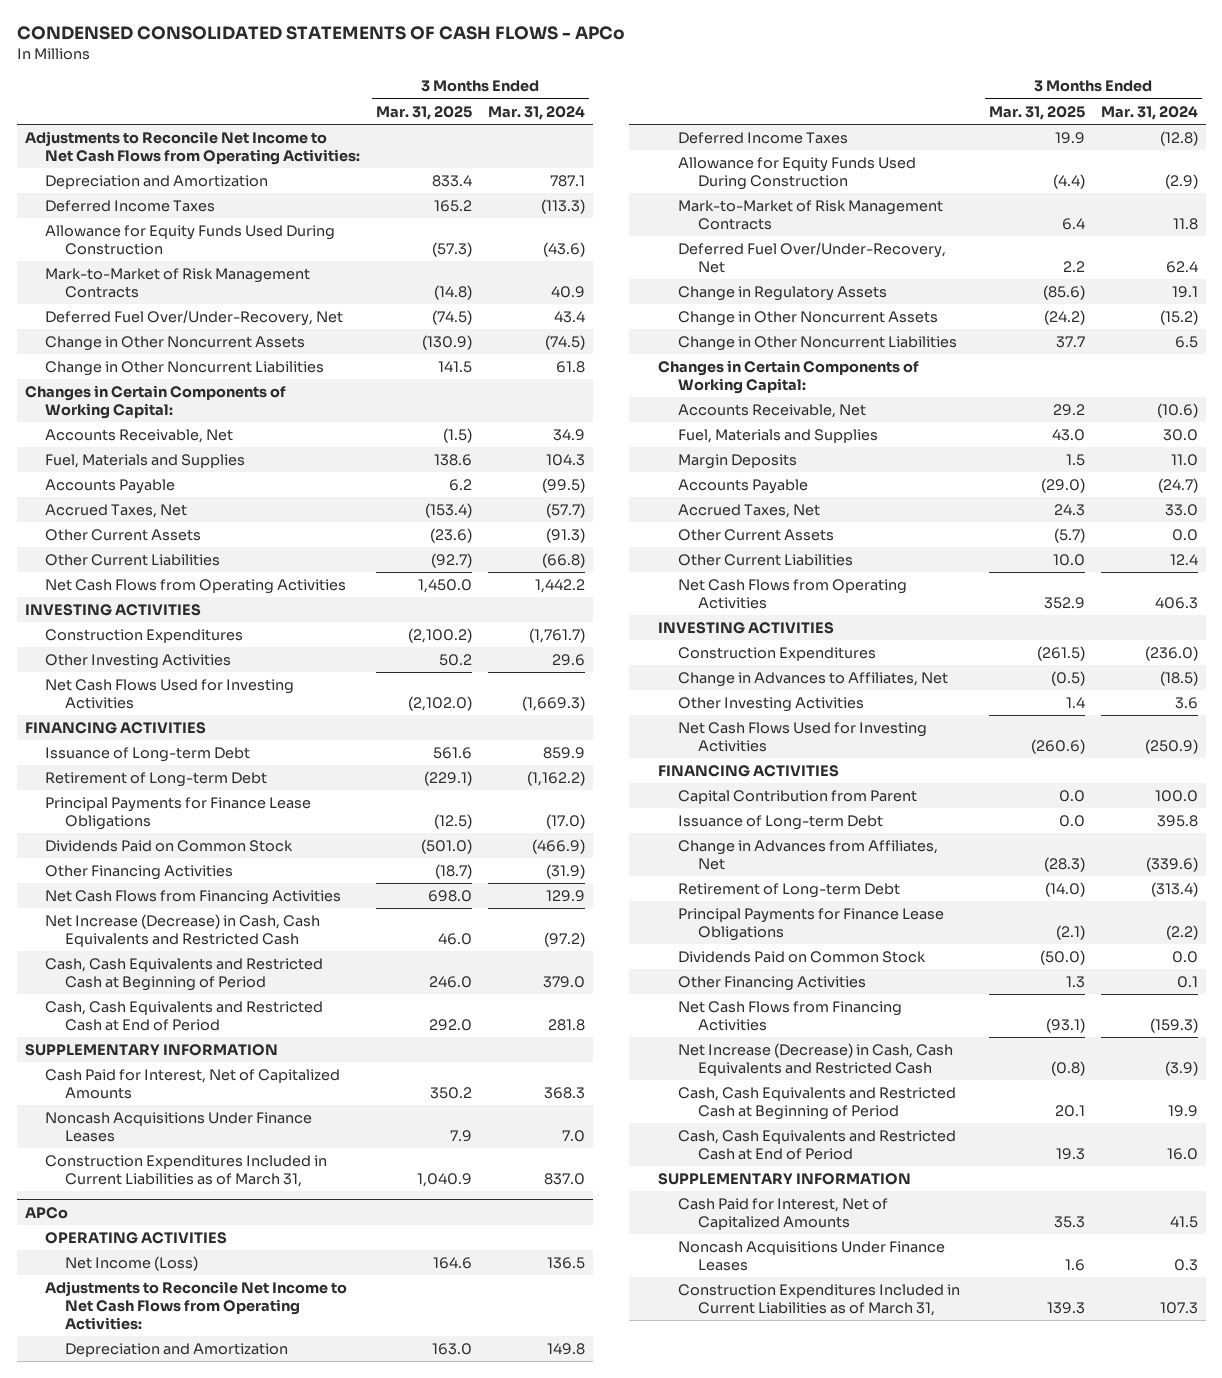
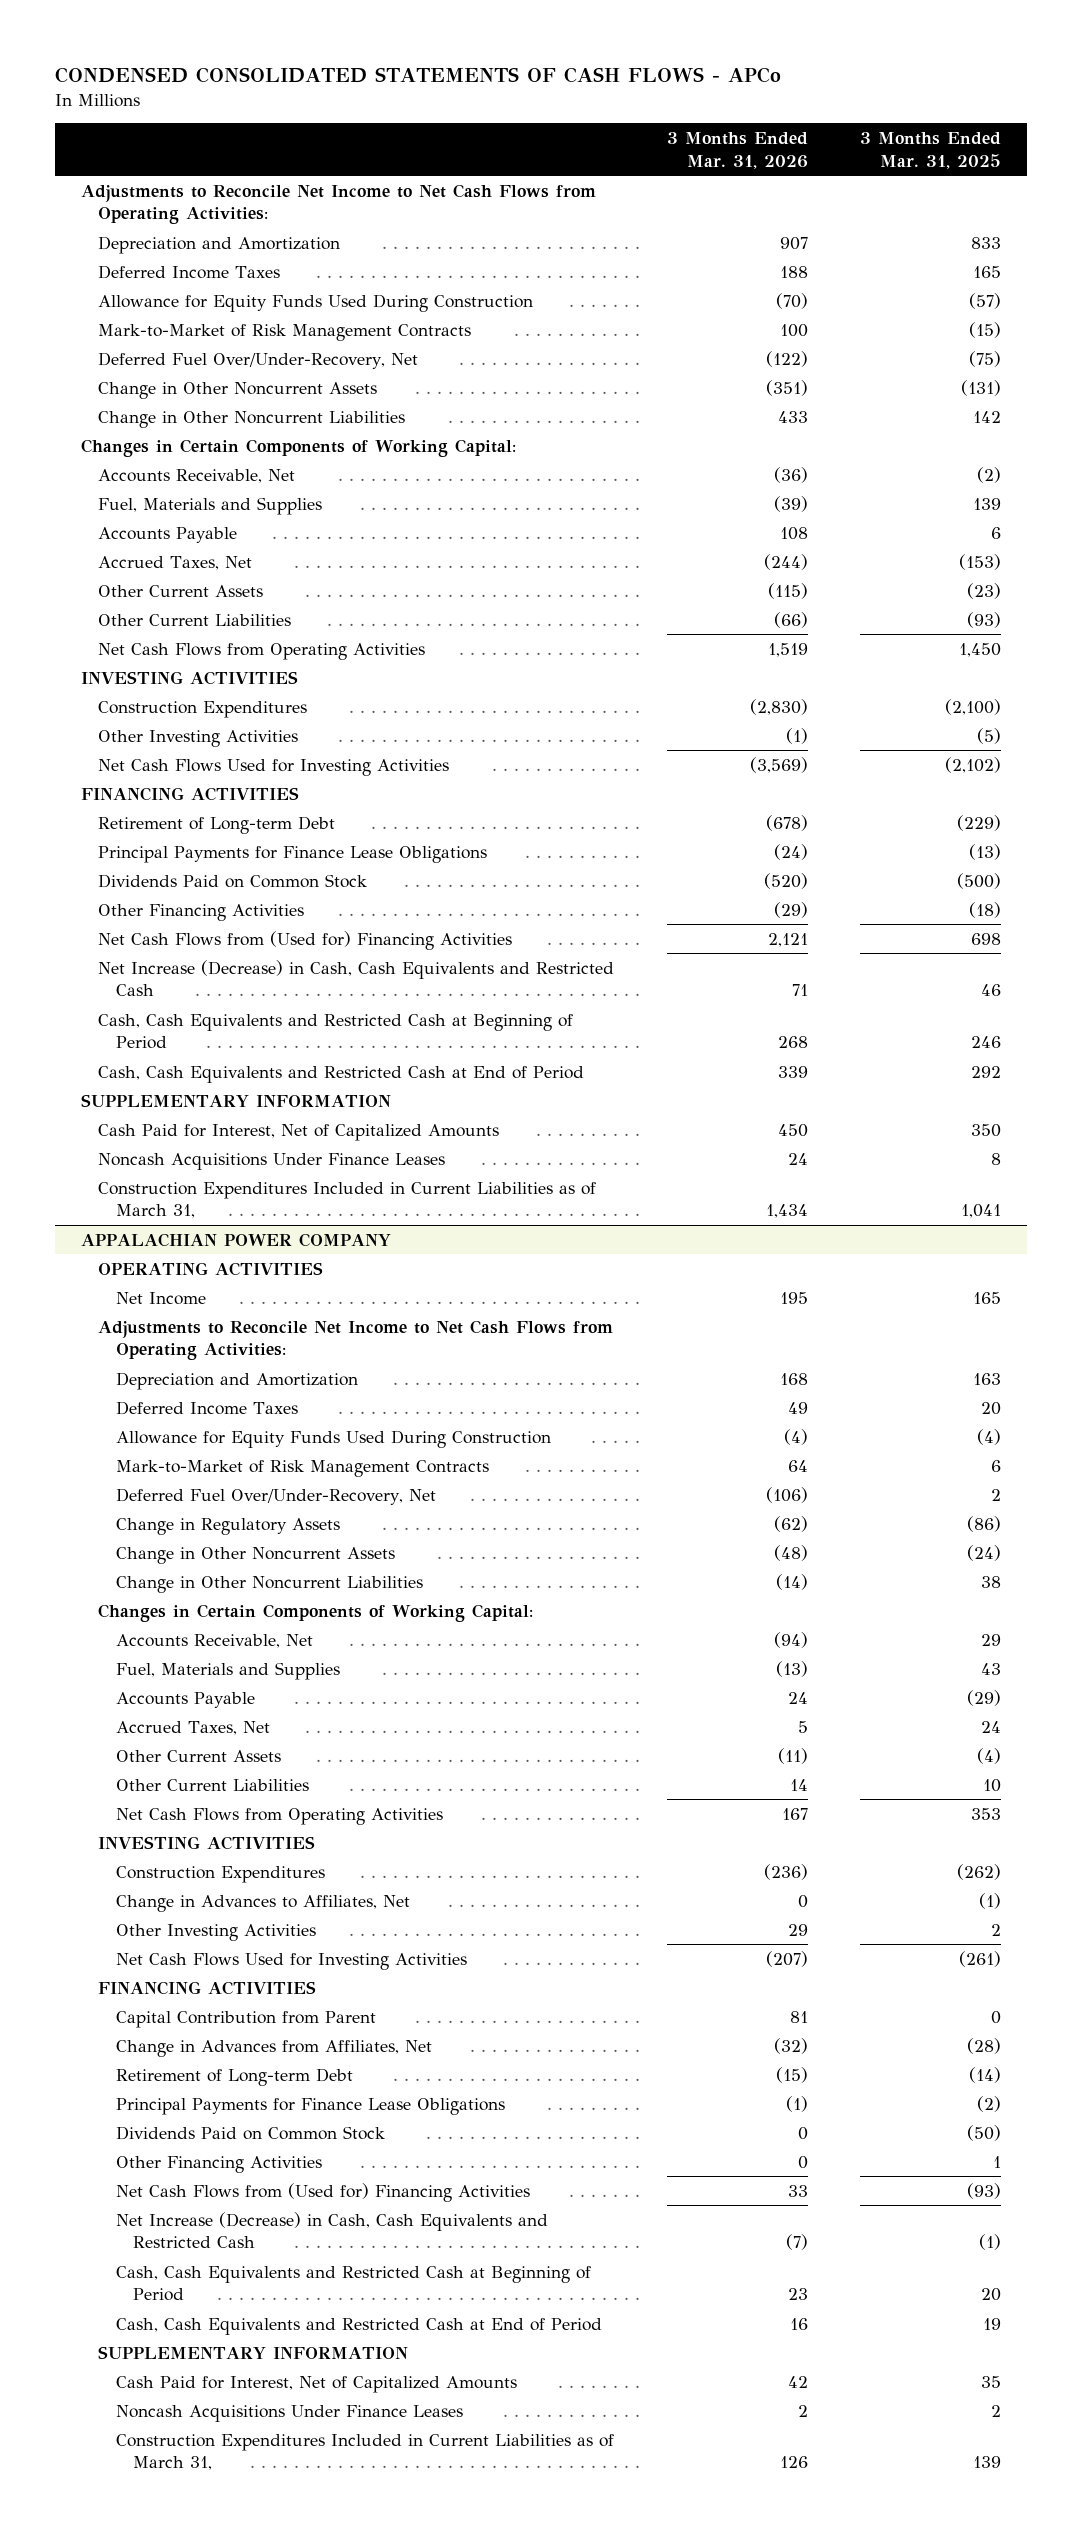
- | 3 Months Ended Mar. 31, 2025 | 3 Months Ended Mar. 31, 2024
+ | 3 Months Ended Mar. 31, 2026 | 3 Months Ended Mar. 31, 2025
- Depreciation and Amortization | 833.4 | 787.1
- Deferred Income Taxes | 165.2 | (113.3)
- Allowance for Equity Funds Used During Construction | (57.3) | (43.6)
- Mark-to-Market of Risk Management Contracts | (14.8) | 40.9
- Deferred Fuel Over/Under-Recovery, Net | (74.5) | 43.4
- Change in Other Noncurrent Assets | (130.9) | (74.5)
- Change in Other Noncurrent Liabilities | 141.5 | 61.8
+ Depreciation and Amortization | 907 | 833
+ Deferred Income Taxes | 188 | 165
+ Allowance for Equity Funds Used During Construction | (70) | (57)
+ Mark-to-Market of Risk Management Contracts | 100 | (15)
+ Deferred Fuel Over/Under-Recovery, Net | (122) | (75)
+ Change in Other Noncurrent Assets | (351) | (131)
+ Change in Other Noncurrent Liabilities | 433 | 142
- Accounts Receivable, Net | (1.5) | 34.9
- Fuel, Materials and Supplies | 138.6 | 104.3
- Accounts Payable | 6.2 | (99.5)
- Accrued Taxes, Net | (153.4) | (57.7)
- Other Current Assets | (23.6) | (91.3)
- Other Current Liabilities | (92.7) | (66.8)
- Net Cash Flows from Operating Activities | 1,450.0 | 1,442.2
+ Accounts Receivable, Net | (36) | (2)
+ Fuel, Materials and Supplies | (39) | 139
+ Accounts Payable | 108 | 6
+ Accrued Taxes, Net | (244) | (153)
+ Other Current Assets | (115) | (23)
+ Other Current Liabilities | (66) | (93)
+ Net Cash Flows from Operating Activities | 1,519 | 1,450
- Construction Expenditures | (2,100.2) | (1,761.7)
- Other Investing Activities | 50.2 | 29.6
- Net Cash Flows Used for Investing Activities | (2,102.0) | (1,669.3)
+ Construction Expenditures | (2,830) | (2,100)
+ Other Investing Activities | (1) | (5)
+ Net Cash Flows Used for Investing Activities | (3,569) | (2,102)
- Issuance of Long-term Debt | 561.6 | 859.9
- Retirement of Long-term Debt | (229.1) | (1,162.2)
- Principal Payments for Finance Lease Obligations | (12.5) | (17.0)
- Dividends Paid on Common Stock | (501.0) | (466.9)
- Other Financing Activities | (18.7) | (31.9)
- Net Cash Flows from Financing Activities | 698.0 | 129.9
- Net Increase (Decrease) in Cash, Cash Equivalents and Restricted Cash | 46.0 | (97.2)
- Cash, Cash Equivalents and Restricted Cash at Beginning of Period | 246.0 | 379.0
- Cash, Cash Equivalents and Restricted Cash at End of Period | 292.0 | 281.8
+ Retirement of Long-term Debt | (678) | (229)
+ Principal Payments for Finance Lease Obligations | (24) | (13)
+ Dividends Paid on Common Stock | (520) | (500)
+ Other Financing Activities | (29) | (18)
+ Net Cash Flows from (Used for) Financing Activities | 2,121 | 698
+ Net Increase (Decrease) in Cash, Cash Equivalents and Restricted Cash | 71 | 46
+ Cash, Cash Equivalents and Restricted Cash at Beginning of Period | 268 | 246
+ Cash, Cash Equivalents and Restricted Cash at End of Period | 339 | 292
- Cash Paid for Interest, Net of Capitalized Amounts | 350.2 | 368.3
- Noncash Acquisitions Under Finance Leases | 7.9 | 7.0
- Construction Expenditures Included in Current Liabilities as of March 31, | 1,040.9 | 837.0
- APCo
+ Cash Paid for Interest, Net of Capitalized Amounts | 450 | 350
+ Noncash Acquisitions Under Finance Leases | 24 | 8
+ Construction Expenditures Included in Current Liabilities as of March 31, | 1,434 | 1,041
+ APPALACHIAN POWER COMPANY
- Net Income (Loss) | 164.6 | 136.5
+ Net Income | 195 | 165
- Depreciation and Amortization | 163.0 | 149.8
- Deferred Income Taxes | 19.9 | (12.8)
- Allowance for Equity Funds Used During Construction | (4.4) | (2.9)
- Mark-to-Market of Risk Management Contracts | 6.4 | 11.8
- Deferred Fuel Over/Under-Recovery, Net | 2.2 | 62.4
- Change in Regulatory Assets | (85.6) | 19.1
- Change in Other Noncurrent Assets | (24.2) | (15.2)
- Change in Other Noncurrent Liabilities | 37.7 | 6.5
+ Depreciation and Amortization | 168 | 163
+ Deferred Income Taxes | 49 | 20
+ Allowance for Equity Funds Used During Construction | (4) | (4)
+ Mark-to-Market of Risk Management Contracts | 64 | 6
+ Deferred Fuel Over/Under-Recovery, Net | (106) | 2
+ Change in Regulatory Assets | (62) | (86)
+ Change in Other Noncurrent Assets | (48) | (24)
+ Change in Other Noncurrent Liabilities | (14) | 38
- Accounts Receivable, Net | 29.2 | (10.6)
- Fuel, Materials and Supplies | 43.0 | 30.0
- Margin Deposits | 1.5 | 11.0
- Accounts Payable | (29.0) | (24.7)
- Accrued Taxes, Net | 24.3 | 33.0
- Other Current Assets | (5.7) | 0.0
- Other Current Liabilities | 10.0 | 12.4
- Net Cash Flows from Operating Activities | 352.9 | 406.3
+ Accounts Receivable, Net | (94) | 29
+ Fuel, Materials and Supplies | (13) | 43
+ Accounts Payable | 24 | (29)
+ Accrued Taxes, Net | 5 | 24
+ Other Current Assets | (11) | (4)
+ Other Current Liabilities | 14 | 10
+ Net Cash Flows from Operating Activities | 167 | 353
- Construction Expenditures | (261.5) | (236.0)
- Change in Advances to Affiliates, Net | (0.5) | (18.5)
- Other Investing Activities | 1.4 | 3.6
- Net Cash Flows Used for Investing Activities | (260.6) | (250.9)
+ Construction Expenditures | (236) | (262)
+ Change in Advances to Affiliates, Net | 0 | (1)
+ Other Investing Activities | 29 | 2
+ Net Cash Flows Used for Investing Activities | (207) | (261)
- Capital Contribution from Parent | 0.0 | 100.0
- Issuance of Long-term Debt | 0.0 | 395.8
- Change in Advances from Affiliates, Net | (28.3) | (339.6)
- Retirement of Long-term Debt | (14.0) | (313.4)
- Principal Payments for Finance Lease Obligations | (2.1) | (2.2)
- Dividends Paid on Common Stock | (50.0) | 0.0
- Other Financing Activities | 1.3 | 0.1
- Net Cash Flows from Financing Activities | (93.1) | (159.3)
- Net Increase (Decrease) in Cash, Cash Equivalents and Restricted Cash | (0.8) | (3.9)
- Cash, Cash Equivalents and Restricted Cash at Beginning of Period | 20.1 | 19.9
- Cash, Cash Equivalents and Restricted Cash at End of Period | 19.3 | 16.0
+ Capital Contribution from Parent | 81 | 0
+ Change in Advances from Affiliates, Net | (32) | (28)
+ Retirement of Long-term Debt | (15) | (14)
+ Principal Payments for Finance Lease Obligations | (1) | (2)
+ Dividends Paid on Common Stock | 0 | (50)
+ Other Financing Activities | 0 | 1
+ Net Cash Flows from (Used for) Financing Activities | 33 | (93)
+ Net Increase (Decrease) in Cash, Cash Equivalents and Restricted Cash | (7) | (1)
+ Cash, Cash Equivalents and Restricted Cash at Beginning of Period | 23 | 20
+ Cash, Cash Equivalents and Restricted Cash at End of Period | 16 | 19
- Cash Paid for Interest, Net of Capitalized Amounts | 35.3 | 41.5
- Noncash Acquisitions Under Finance Leases | 1.6 | 0.3
- Construction Expenditures Included in Current Liabilities as of March 31, | 139.3 | 107.3
+ Cash Paid for Interest, Net of Capitalized Amounts | 42 | 35
+ Noncash Acquisitions Under Finance Leases | 2 | 2
+ Construction Expenditures Included in Current Liabilities as of March 31, | 126 | 139

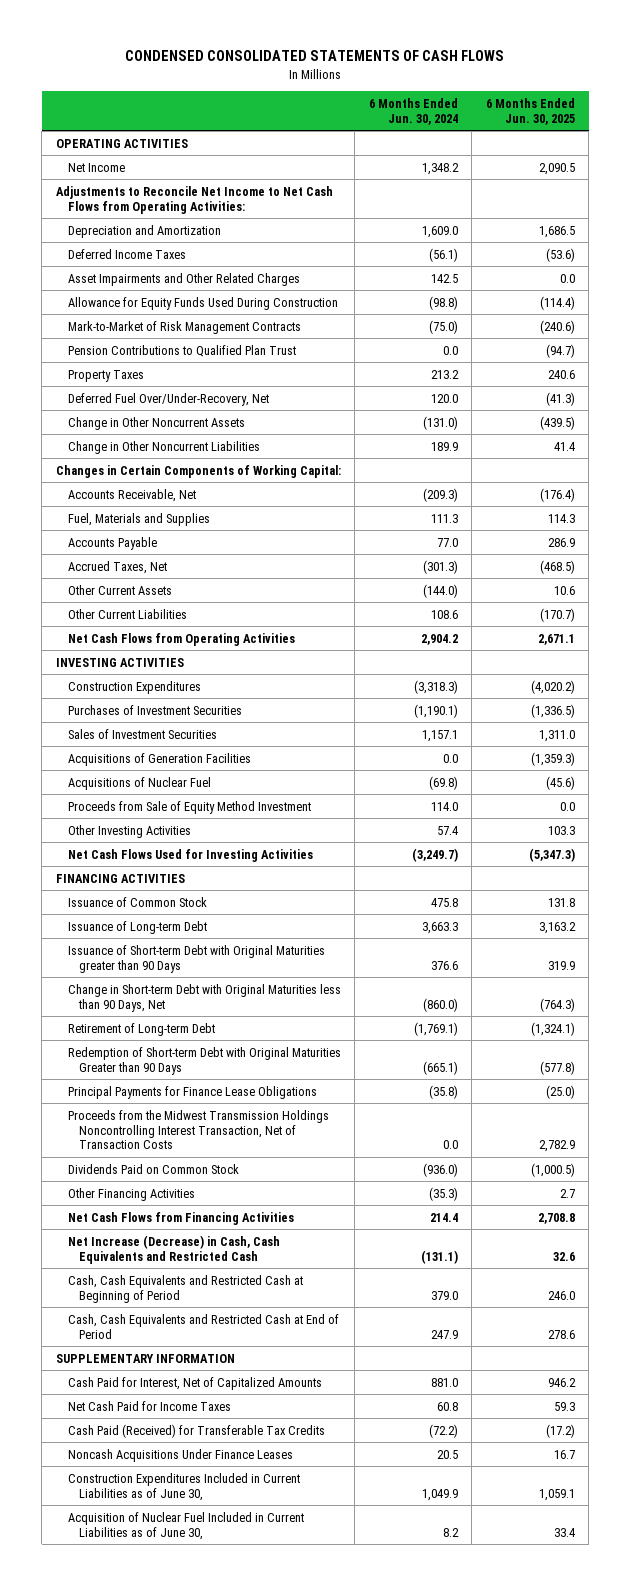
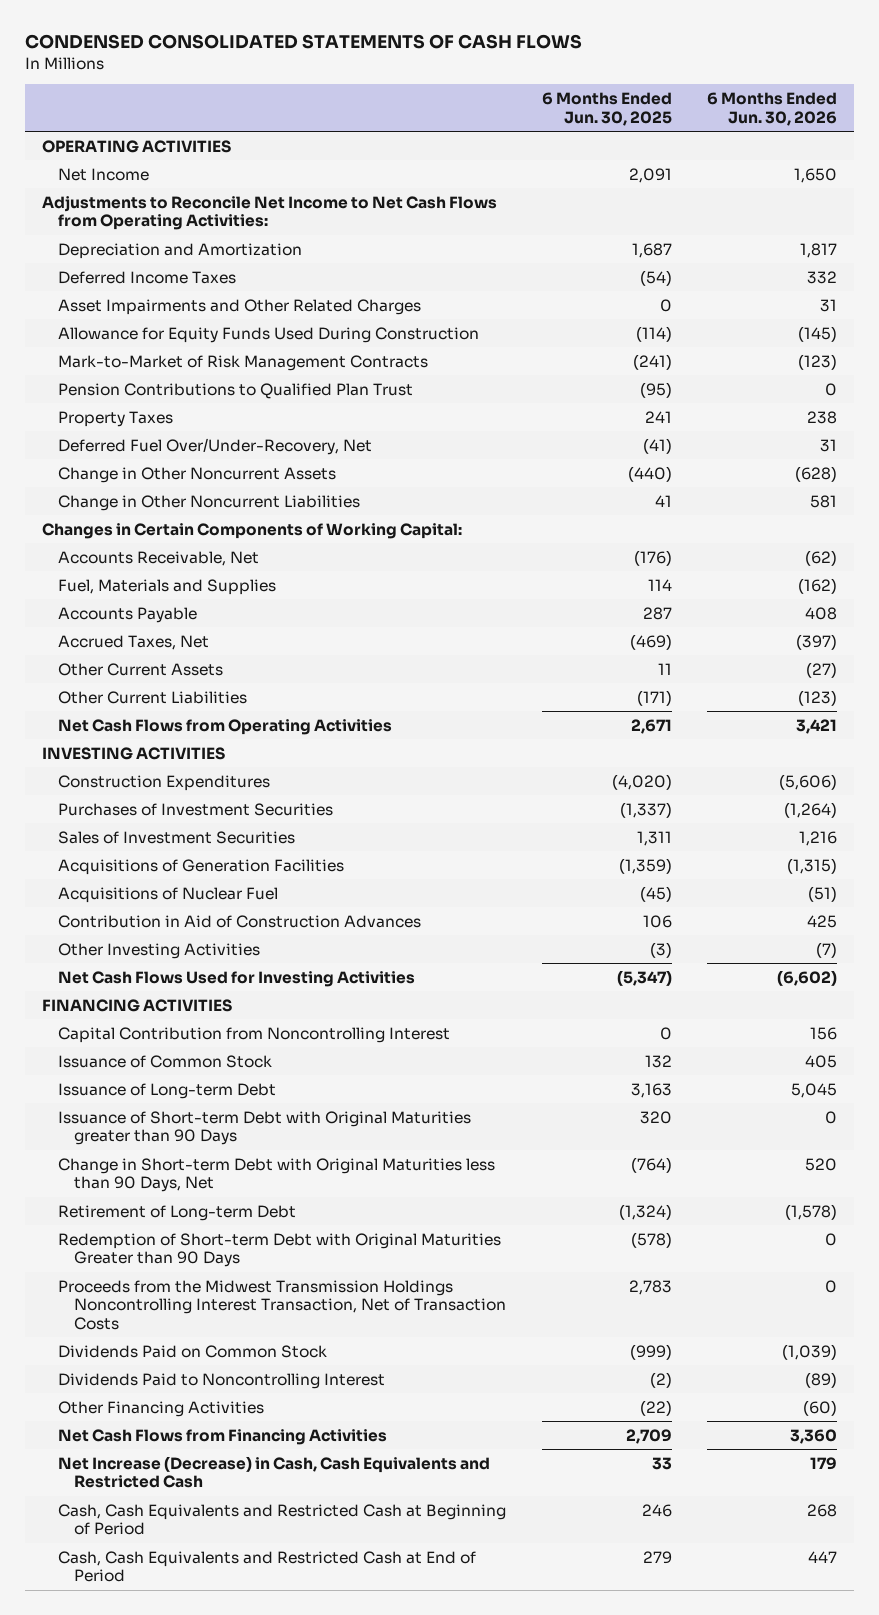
- | 6 Months Ended Jun. 30, 2024 | 6 Months Ended Jun. 30, 2025
+ | 6 Months Ended Jun. 30, 2025 | 6 Months Ended Jun. 30, 2026
- Net Income | 1,348.2 | 2,090.5
+ Net Income | 2,091 | 1,650
- Depreciation and Amortization | 1,609.0 | 1,686.5
- Deferred Income Taxes | (56.1) | (53.6)
- Asset Impairments and Other Related Charges | 142.5 | 0.0
- Allowance for Equity Funds Used During Construction | (98.8) | (114.4)
- Mark-to-Market of Risk Management Contracts | (75.0) | (240.6)
- Pension Contributions to Qualified Plan Trust | 0.0 | (94.7)
- Property Taxes | 213.2 | 240.6
- Deferred Fuel Over/Under-Recovery, Net | 120.0 | (41.3)
- Change in Other Noncurrent Assets | (131.0) | (439.5)
- Change in Other Noncurrent Liabilities | 189.9 | 41.4
+ Depreciation and Amortization | 1,687 | 1,817
+ Deferred Income Taxes | (54) | 332
+ Asset Impairments and Other Related Charges | 0 | 31
+ Allowance for Equity Funds Used During Construction | (114) | (145)
+ Mark-to-Market of Risk Management Contracts | (241) | (123)
+ Pension Contributions to Qualified Plan Trust | (95) | 0
+ Property Taxes | 241 | 238
+ Deferred Fuel Over/Under-Recovery, Net | (41) | 31
+ Change in Other Noncurrent Assets | (440) | (628)
+ Change in Other Noncurrent Liabilities | 41 | 581
- Accounts Receivable, Net | (209.3) | (176.4)
- Fuel, Materials and Supplies | 111.3 | 114.3
- Accounts Payable | 77.0 | 286.9
- Accrued Taxes, Net | (301.3) | (468.5)
- Other Current Assets | (144.0) | 10.6
- Other Current Liabilities | 108.6 | (170.7)
- Net Cash Flows from Operating Activities | 2,904.2 | 2,671.1
+ Accounts Receivable, Net | (176) | (62)
+ Fuel, Materials and Supplies | 114 | (162)
+ Accounts Payable | 287 | 408
+ Accrued Taxes, Net | (469) | (397)
+ Other Current Assets | 11 | (27)
+ Other Current Liabilities | (171) | (123)
+ Net Cash Flows from Operating Activities | 2,671 | 3,421
- Construction Expenditures | (3,318.3) | (4,020.2)
- Purchases of Investment Securities | (1,190.1) | (1,336.5)
- Sales of Investment Securities | 1,157.1 | 1,311.0
- Acquisitions of Generation Facilities | 0.0 | (1,359.3)
- Acquisitions of Nuclear Fuel | (69.8) | (45.6)
- Proceeds from Sale of Equity Method Investment | 114.0 | 0.0
- Other Investing Activities | 57.4 | 103.3
- Net Cash Flows Used for Investing Activities | (3,249.7) | (5,347.3)
+ Construction Expenditures | (4,020) | (5,606)
+ Purchases of Investment Securities | (1,337) | (1,264)
+ Sales of Investment Securities | 1,311 | 1,216
+ Acquisitions of Generation Facilities | (1,359) | (1,315)
+ Acquisitions of Nuclear Fuel | (45) | (51)
+ Contribution in Aid of Construction Advances | 106 | 425
+ Other Investing Activities | (3) | (7)
+ Net Cash Flows Used for Investing Activities | (5,347) | (6,602)
- Issuance of Common Stock | 475.8 | 131.8
- Issuance of Long-term Debt | 3,663.3 | 3,163.2
- Issuance of Short-term Debt with Original Maturities greater than 90 Days | 376.6 | 319.9
- Change in Short-term Debt with Original Maturities less than 90 Days, Net | (860.0) | (764.3)
- Retirement of Long-term Debt | (1,769.1) | (1,324.1)
- Redemption of Short-term Debt with Original Maturities Greater than 90 Days | (665.1) | (577.8)
- Principal Payments for Finance Lease Obligations | (35.8) | (25.0)
- Proceeds from the Midwest Transmission Holdings Noncontrolling Interest Transaction, Net of Transaction Costs | 0.0 | 2,782.9
- Dividends Paid on Common Stock | (936.0) | (1,000.5)
- Other Financing Activities | (35.3) | 2.7
- Net Cash Flows from Financing Activities | 214.4 | 2,708.8
- Net Increase (Decrease) in Cash, Cash Equivalents and Restricted Cash | (131.1) | 32.6
- Cash, Cash Equivalents and Restricted Cash at Beginning of Period | 379.0 | 246.0
- Cash, Cash Equivalents and Restricted Cash at End of Period | 247.9 | 278.6
- SUPPLEMENTARY INFORMATION
- Cash Paid for Interest, Net of Capitalized Amounts | 881.0 | 946.2
- Net Cash Paid for Income Taxes | 60.8 | 59.3
- Cash Paid (Received) for Transferable Tax Credits | (72.2) | (17.2)
- Noncash Acquisitions Under Finance Leases | 20.5 | 16.7
- Construction Expenditures Included in Current Liabilities as of June 30, | 1,049.9 | 1,059.1
- Acquisition of Nuclear Fuel Included in Current Liabilities as of June 30, | 8.2 | 33.4
+ Capital Contribution from Noncontrolling Interest | 0 | 156
+ Issuance of Common Stock | 132 | 405
+ Issuance of Long-term Debt | 3,163 | 5,045
+ Issuance of Short-term Debt with Original Maturities greater than 90 Days | 320 | 0
+ Change in Short-term Debt with Original Maturities less than 90 Days, Net | (764) | 520
+ Retirement of Long-term Debt | (1,324) | (1,578)
+ Redemption of Short-term Debt with Original Maturities Greater than 90 Days | (578) | 0
+ Proceeds from the Midwest Transmission Holdings Noncontrolling Interest Transaction, Net of Transaction Costs | 2,783 | 0
+ Dividends Paid on Common Stock | (999) | (1,039)
+ Dividends Paid to Noncontrolling Interest | (2) | (89)
+ Other Financing Activities | (22) | (60)
+ Net Cash Flows from Financing Activities | 2,709 | 3,360
+ Net Increase (Decrease) in Cash, Cash Equivalents and Restricted Cash | 33 | 179
+ Cash, Cash Equivalents and Restricted Cash at Beginning of Period | 246 | 268
+ Cash, Cash Equivalents and Restricted Cash at End of Period | 279 | 447

